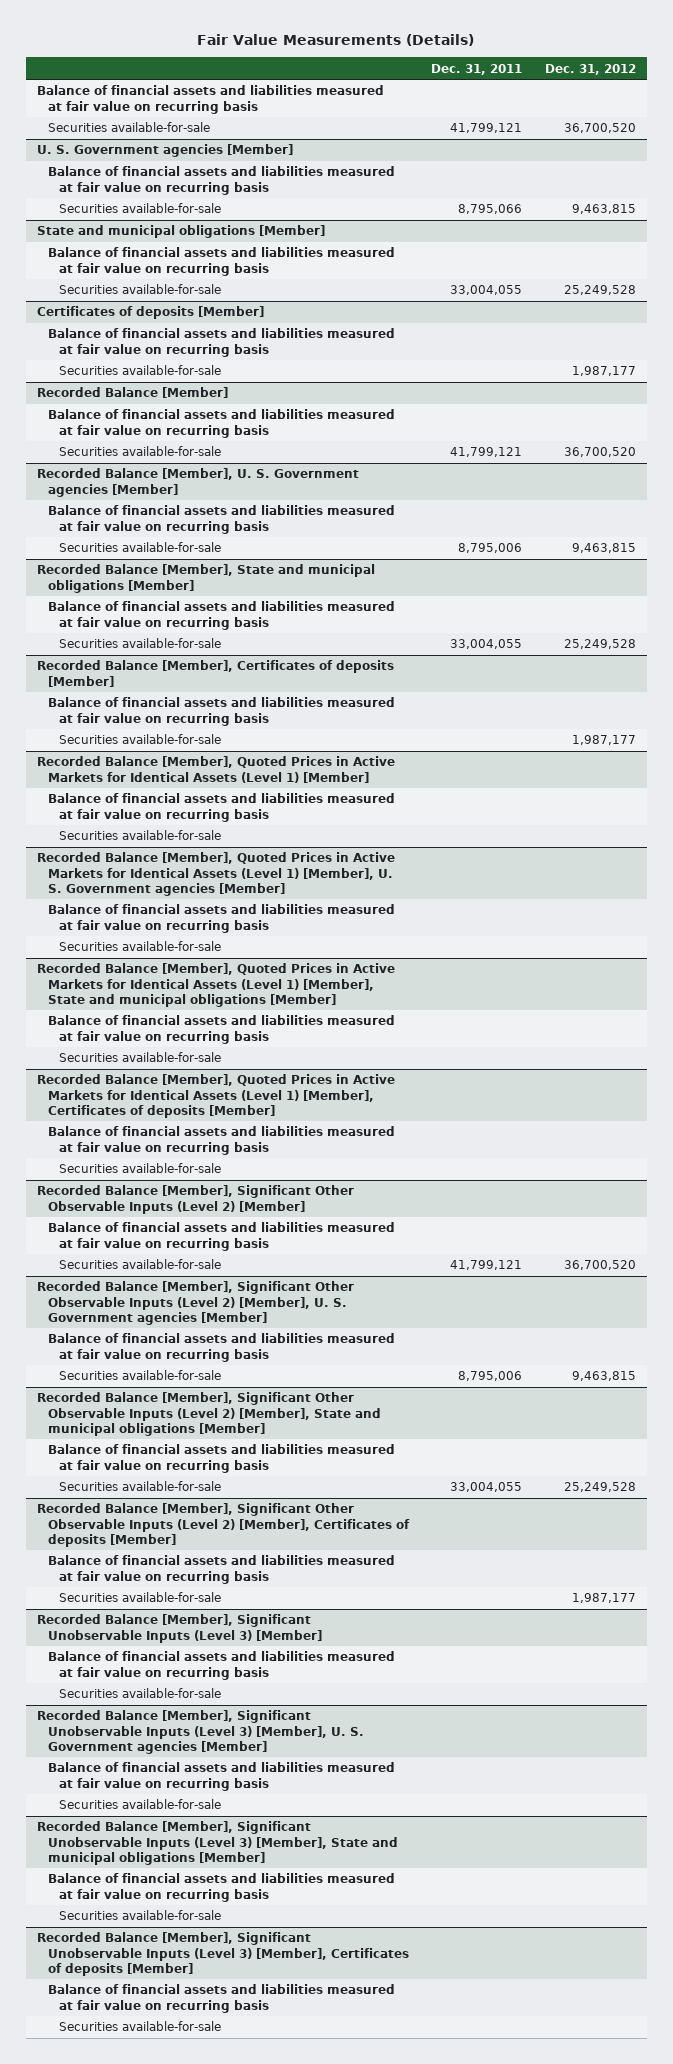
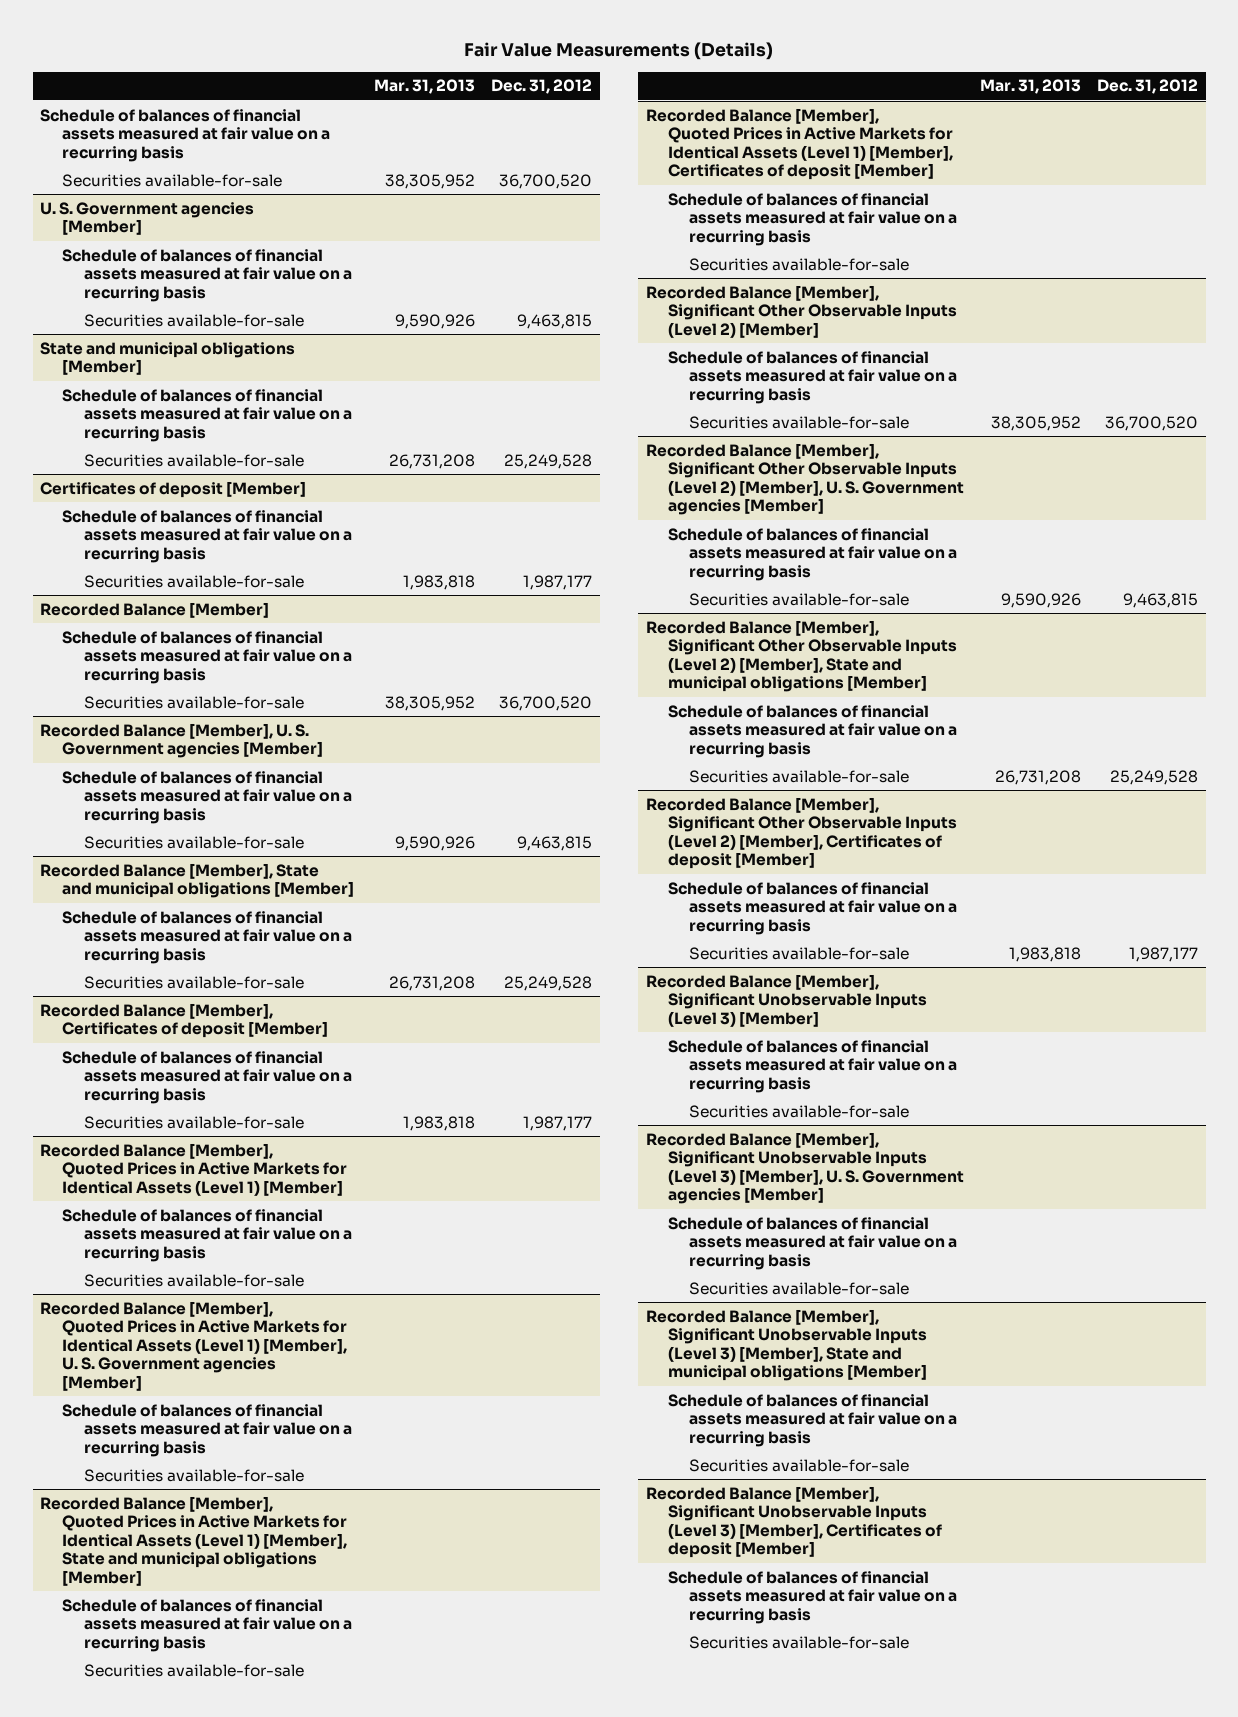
- | Dec. 31, 2011 | Dec. 31, 2012
+ | Mar. 31, 2013 | Dec. 31, 2012
- Balance of financial assets and liabilities measured at fair value on recurring basis
+ Schedule of balances of financial assets measured at fair value on a recurring basis
@ U. S. Government agencies [Member]
- Balance of financial assets and liabilities measured at fair value on recurring basis
+ Schedule of balances of financial assets measured at fair value on a recurring basis
@ State and municipal obligations [Member]
- Balance of financial assets and liabilities measured at fair value on recurring basis
+ Schedule of balances of financial assets measured at fair value on a recurring basis
- Certificates of deposits [Member]
- Balance of financial assets and liabilities measured at fair value on recurring basis
+ Certificates of deposit [Member]
+ Schedule of balances of financial assets measured at fair value on a recurring basis
@ Recorded Balance [Member]
- Balance of financial assets and liabilities measured at fair value on recurring basis
+ Schedule of balances of financial assets measured at fair value on a recurring basis
@ Recorded Balance [Member], U. S. Government agencies [Member]
- Balance of financial assets and liabilities measured at fair value on recurring basis
+ Schedule of balances of financial assets measured at fair value on a recurring basis
@ Recorded Balance [Member], State and municipal obligations [Member]
- Balance of financial assets and liabilities measured at fair value on recurring basis
+ Schedule of balances of financial assets measured at fair value on a recurring basis
- Recorded Balance [Member], Certificates of deposits [Member]
- Balance of financial assets and liabilities measured at fair value on recurring basis
+ Recorded Balance [Member], Certificates of deposit [Member]
+ Schedule of balances of financial assets measured at fair value on a recurring basis
@ Recorded Balance [Member], Quoted Prices in Active Markets for Identical Assets (Level 1) [Member]
- Balance of financial assets and liabilities measured at fair value on recurring basis
+ Schedule of balances of financial assets measured at fair value on a recurring basis
@ Recorded Balance [Member], Quoted Prices in Active Markets for Identical Assets (Level 1) [Member], U. S. Government agencies [Member]
- Balance of financial assets and liabilities measured at fair value on recurring basis
+ Schedule of balances of financial assets measured at fair value on a recurring basis
@ Recorded Balance [Member], Quoted Prices in Active Markets for Identical Assets (Level 1) [Member], State and municipal obligations [Member]
- Balance of financial assets and liabilities measured at fair value on recurring basis
+ Schedule of balances of financial assets measured at fair value on a recurring basis
- Recorded Balance [Member], Quoted Prices in Active Markets for Identical Assets (Level 1) [Member], Certificates of deposits [Member]
- Balance of financial assets and liabilities measured at fair value on recurring basis
+ Recorded Balance [Member], Quoted Prices in Active Markets for Identical Assets (Level 1) [Member], Certificates of deposit [Member]
+ Schedule of balances of financial assets measured at fair value on a recurring basis
@ Recorded Balance [Member], Significant Other Observable Inputs (Level 2) [Member]
- Balance of financial assets and liabilities measured at fair value on recurring basis
+ Schedule of balances of financial assets measured at fair value on a recurring basis
@ Recorded Balance [Member], Significant Other Observable Inputs (Level 2) [Member], U. S. Government agencies [Member]
- Balance of financial assets and liabilities measured at fair value on recurring basis
+ Schedule of balances of financial assets measured at fair value on a recurring basis
@ Recorded Balance [Member], Significant Other Observable Inputs (Level 2) [Member], State and municipal obligations [Member]
- Balance of financial assets and liabilities measured at fair value on recurring basis
+ Schedule of balances of financial assets measured at fair value on a recurring basis
- Recorded Balance [Member], Significant Other Observable Inputs (Level 2) [Member], Certificates of deposits [Member]
- Balance of financial assets and liabilities measured at fair value on recurring basis
+ Recorded Balance [Member], Significant Other Observable Inputs (Level 2) [Member], Certificates of deposit [Member]
+ Schedule of balances of financial assets measured at fair value on a recurring basis
@ Recorded Balance [Member], Significant Unobservable Inputs (Level 3) [Member]
- Balance of financial assets and liabilities measured at fair value on recurring basis
+ Schedule of balances of financial assets measured at fair value on a recurring basis
@ Recorded Balance [Member], Significant Unobservable Inputs (Level 3) [Member], U. S. Government agencies [Member]
- Balance of financial assets and liabilities measured at fair value on recurring basis
+ Schedule of balances of financial assets measured at fair value on a recurring basis
@ Recorded Balance [Member], Significant Unobservable Inputs (Level 3) [Member], State and municipal obligations [Member]
- Balance of financial assets and liabilities measured at fair value on recurring basis
+ Schedule of balances of financial assets measured at fair value on a recurring basis
- Recorded Balance [Member], Significant Unobservable Inputs (Level 3) [Member], Certificates of deposits [Member]
- Balance of financial assets and liabilities measured at fair value on recurring basis
+ Recorded Balance [Member], Significant Unobservable Inputs (Level 3) [Member], Certificates of deposit [Member]
+ Schedule of balances of financial assets measured at fair value on a recurring basis

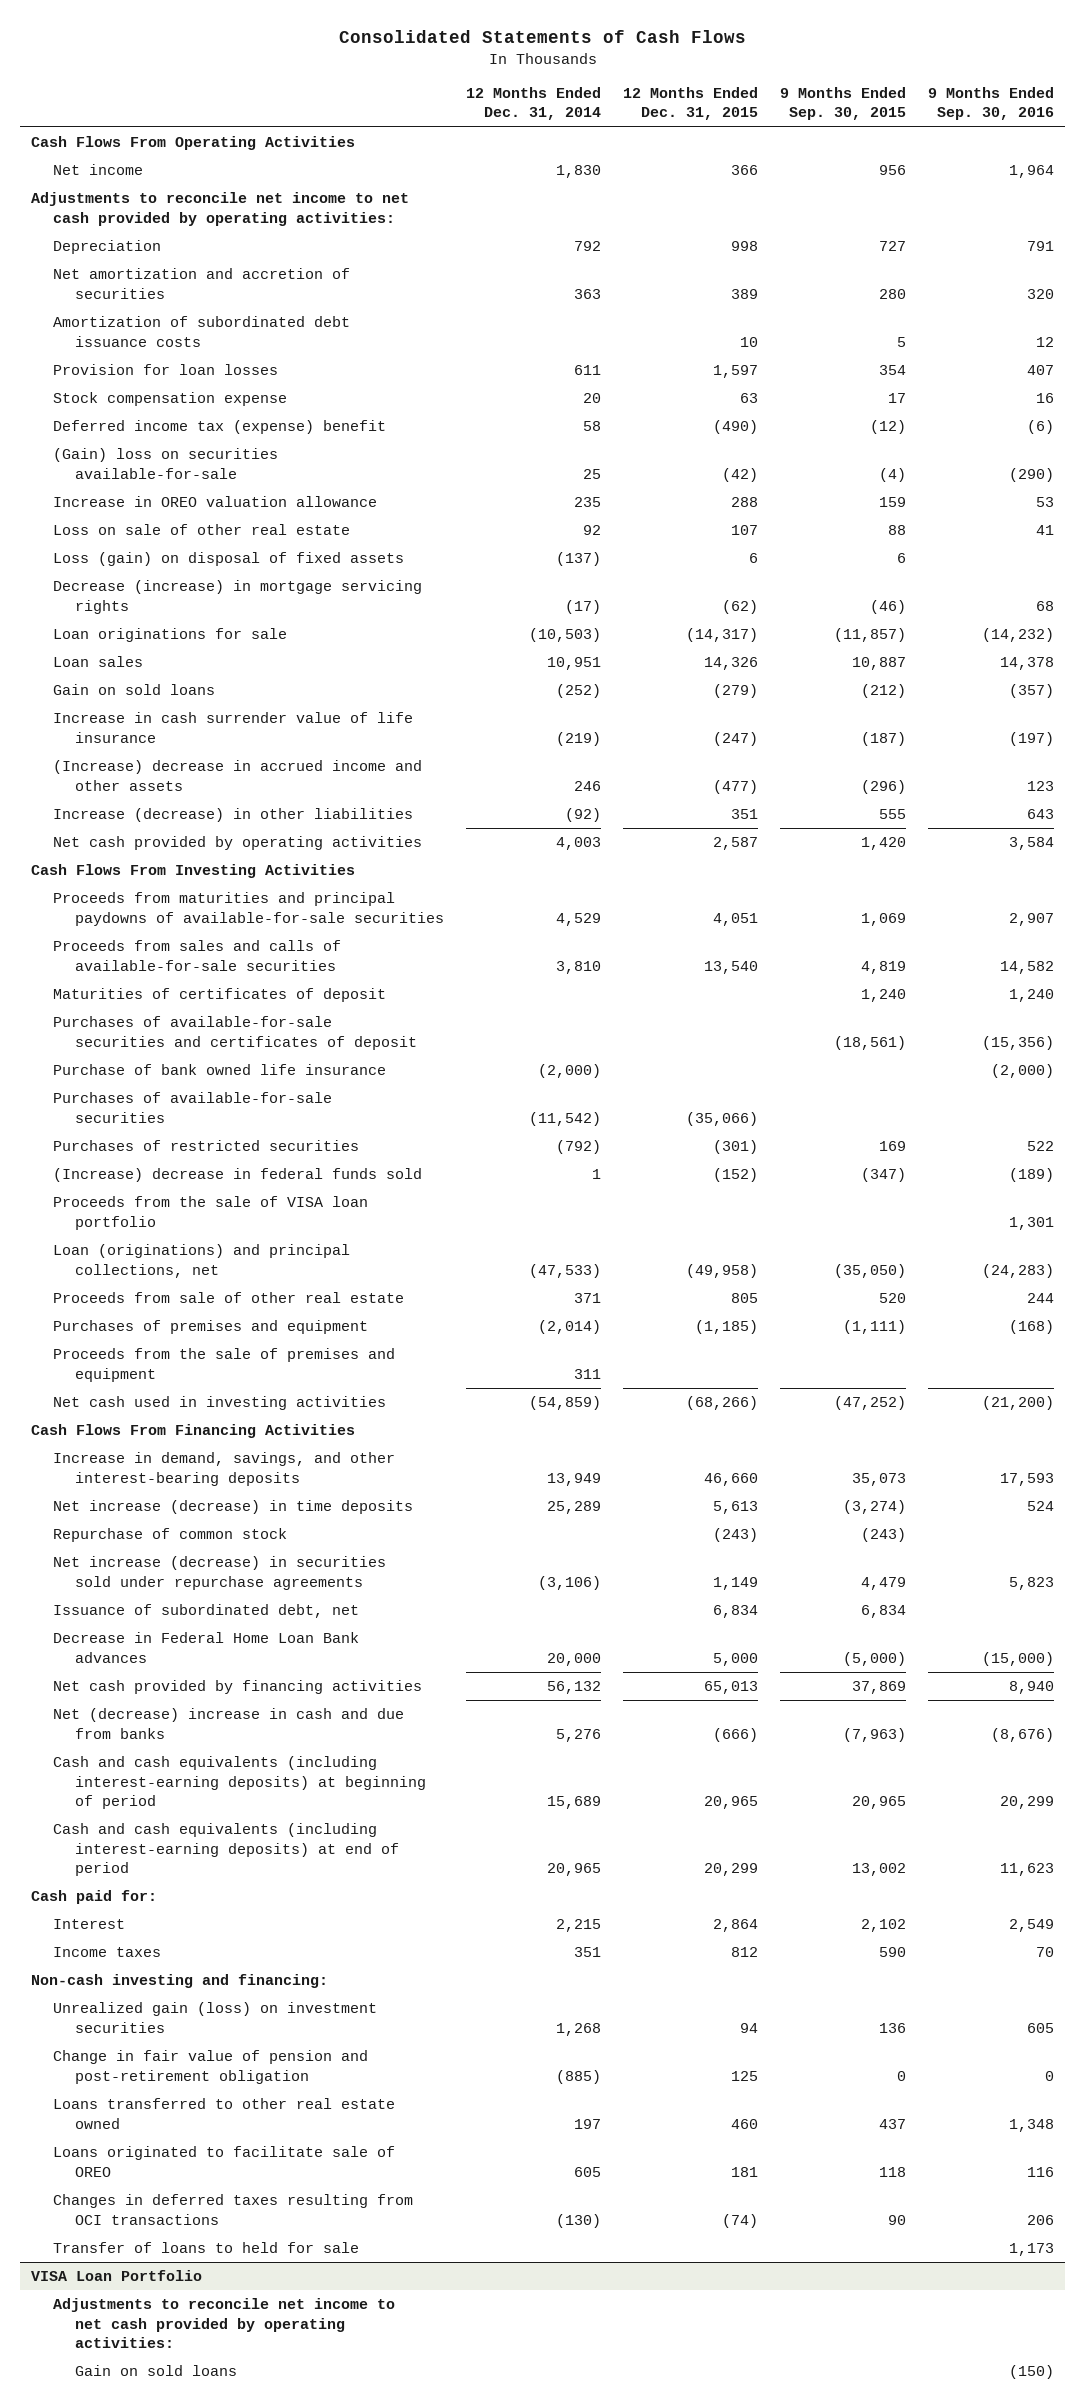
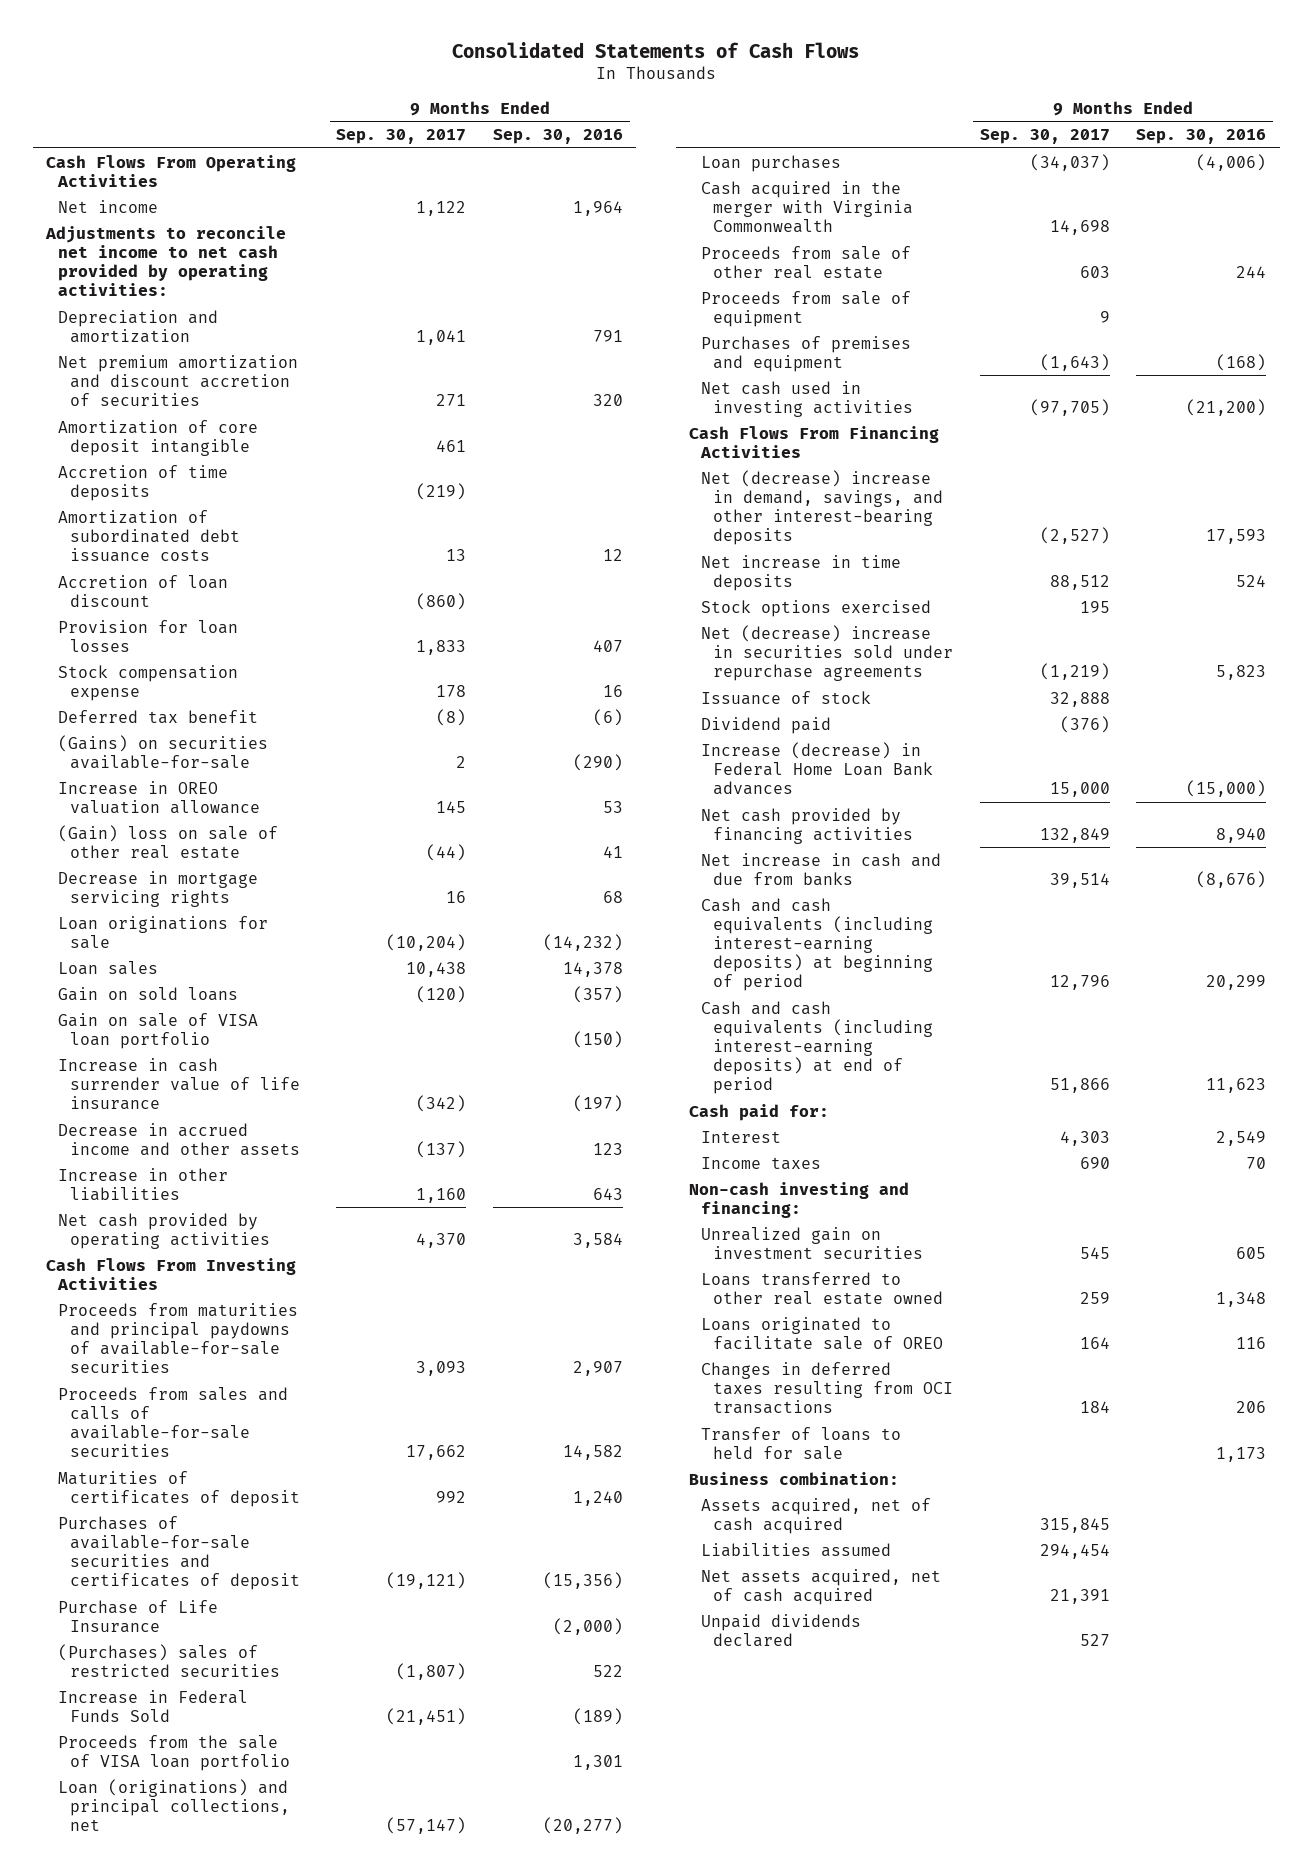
- | 12 Months Ended Dec. 31, 2014 | 12 Months Ended Dec. 31, 2015 | 9 Months Ended Sep. 30, 2015 | 9 Months Ended Sep. 30, 2016
+ | 9 Months Ended Sep. 30, 2017 | 9 Months Ended Sep. 30, 2016
- Depreciation | 792 | 998 | 727 | 791
- Net amortization and accretion of securities | 363 | 389 | 280 | 320
+ Depreciation and amortization | 1,041 | 791
+ Net premium amortization and discount accretion of securities | 271 | 320
+ Amortization of core deposit intangible | 461 |
+ Accretion of time deposits | (219) |
+ Accretion of loan discount | (860) |
- Deferred income tax (expense) benefit | 58 | (490) | (12) | (6)
- (Gain) loss on securities available-for-sale | 25 | (42) | (4) | (290)
+ Deferred tax benefit | (8) | (6)
+ (Gains) on securities available-for-sale | 2 | (290)
- Loss on sale of other real estate | 92 | 107 | 88 | 41
- Loss (gain) on disposal of fixed assets | (137) | 6 | 6 |
- Decrease (increase) in mortgage servicing rights | (17) | (62) | (46) | 68
+ (Gain) loss on sale of other real estate | (44) | 41
+ Decrease in mortgage servicing rights | 16 | 68
+ Gain on sale of VISA loan portfolio | | (150)
- (Increase) decrease in accrued income and other assets | 246 | (477) | (296) | 123
- Increase (decrease) in other liabilities | (92) | 351 | 555 | 643
+ Decrease in accrued income and other assets | (137) | 123
+ Increase in other liabilities | 1,160 | 643
- Purchase of bank owned life insurance | (2,000) | | | (2,000)
- Purchases of available-for-sale securities | (11,542) | (35,066) | |
- Purchases of restricted securities | (792) | (301) | 169 | 522
- (Increase) decrease in federal funds sold | 1 | (152) | (347) | (189)
+ Purchase of Life Insurance | | (2,000)
+ (Purchases) sales of restricted securities | (1,807) | 522
+ Increase in Federal Funds Sold | (21,451) | (189)
- Loan (originations) and principal collections, net | (47,533) | (49,958) | (35,050) | (24,283)
+ Loan (originations) and principal collections, net | (57,147) | (20,277)
+ Loan purchases | (34,037) | (4,006)
+ Cash acquired in the merger with Virginia Commonwealth | 14,698 |
+ Proceeds from sale of equipment | 9 |
- Proceeds from the sale of premises and equipment | 311 | | |
- Increase in demand, savings, and other interest-bearing deposits | 13,949 | 46,660 | 35,073 | 17,593
- Net increase (decrease) in time deposits | 25,289 | 5,613 | (3,274) | 524
- Repurchase of common stock | | (243) | (243) |
- Net increase (decrease) in securities sold under repurchase agreements | (3,106) | 1,149 | 4,479 | 5,823
- Issuance of subordinated debt, net | | 6,834 | 6,834 |
- Decrease in Federal Home Loan Bank advances | 20,000 | 5,000 | (5,000) | (15,000)
+ Net (decrease) increase in demand, savings, and other interest-bearing deposits | (2,527) | 17,593
+ Net increase in time deposits | 88,512 | 524
+ Stock options exercised | 195 |
+ Net (decrease) increase in securities sold under repurchase agreements | (1,219) | 5,823
+ Issuance of stock | 32,888 |
+ Dividend paid | (376) |
+ Increase (decrease) in Federal Home Loan Bank advances | 15,000 | (15,000)
- Net (decrease) increase in cash and due from banks | 5,276 | (666) | (7,963) | (8,676)
+ Net increase in cash and due from banks | 39,514 | (8,676)
- Unrealized gain (loss) on investment securities | 1,268 | 94 | 136 | 605
- Change in fair value of pension and post-retirement obligation | (885) | 125 | 0 | 0
+ Unrealized gain on investment securities | 545 | 605
- VISA Loan Portfolio
- Adjustments to reconcile net income to net cash provided by operating activities:
- Gain on sold loans | | | | (150)
+ Business combination:
+ Assets acquired, net of cash acquired | 315,845 |
+ Liabilities assumed | 294,454 |
+ Net assets acquired, net of cash acquired | 21,391 |
+ Unpaid dividends declared | 527 |

